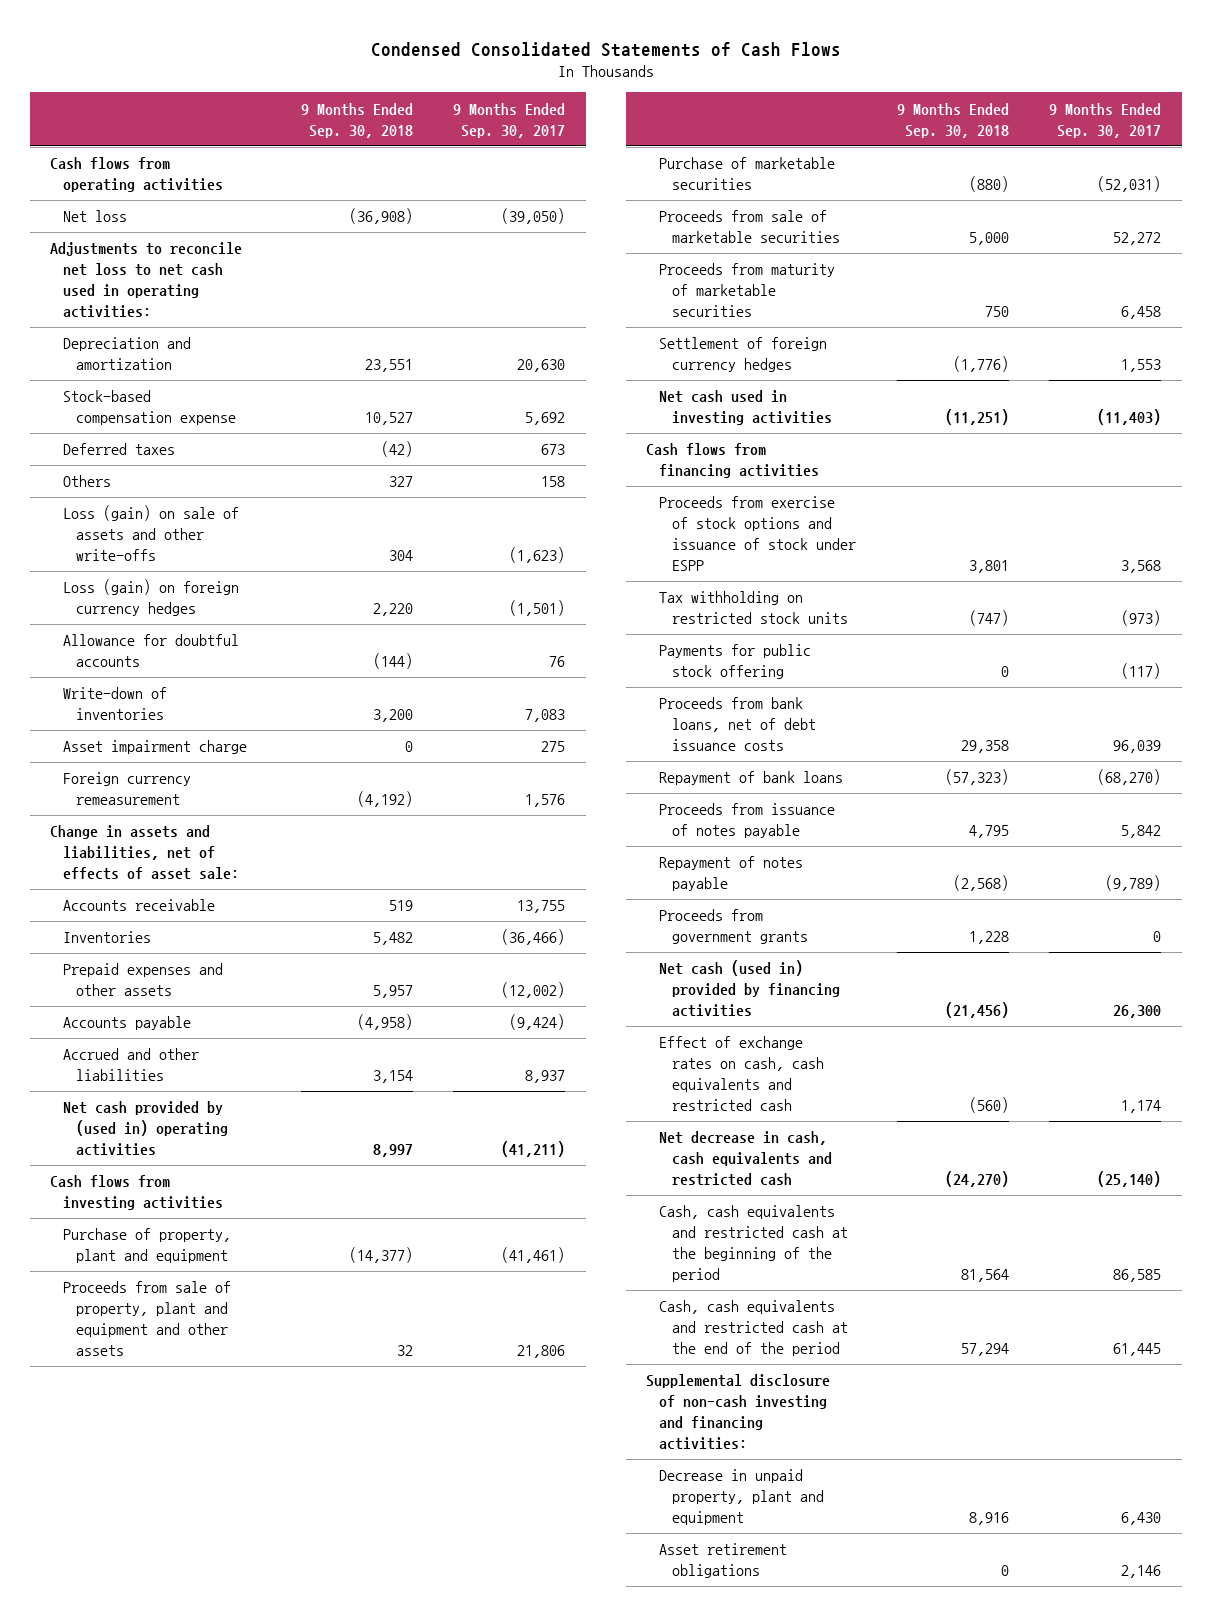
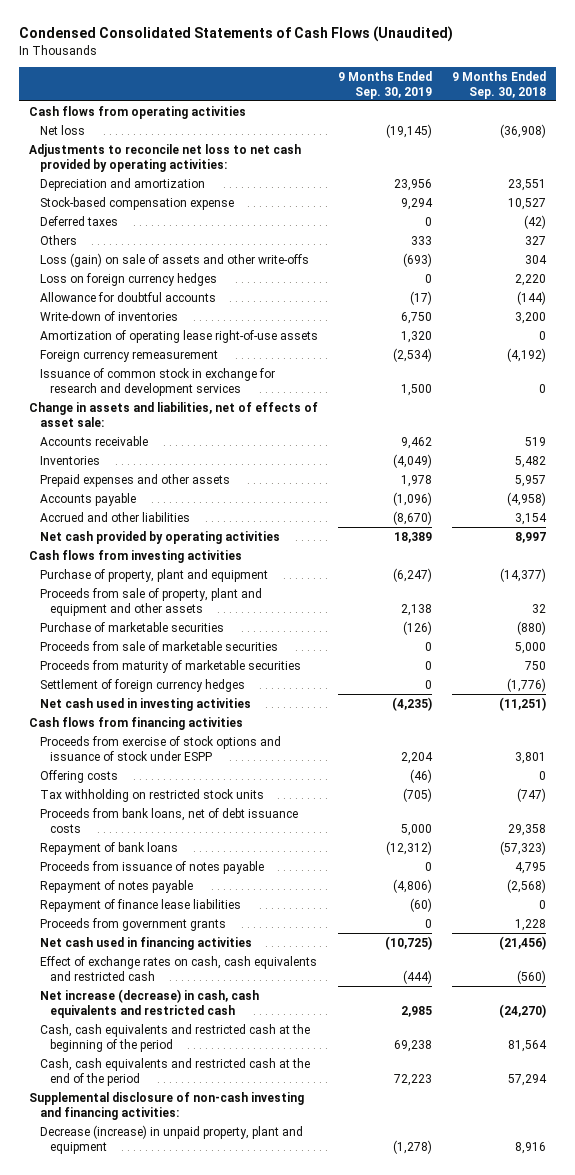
- Condensed Consolidated Statements of Cash Flows
+ Condensed Consolidated Statements of Cash Flows (Unaudited)
- | 9 Months Ended Sep. 30, 2018 | 9 Months Ended Sep. 30, 2017
+ | 9 Months Ended Sep. 30, 2019 | 9 Months Ended Sep. 30, 2018
- Adjustments to reconcile net loss to net cash used in operating activities:
+ Adjustments to reconcile net loss to net cash provided by operating activities:
- Loss (gain) on foreign currency hedges | 2,220 | (1,501)
+ Loss on foreign currency hedges | 0 | 2,220
- Asset impairment charge | 0 | 275
+ Amortization of operating lease right-of-use assets | 1,320 | 0
+ Issuance of common stock in exchange for research and development services | 1,500 | 0
- Net cash provided by (used in) operating activities | 8,997 | (41,211)
+ Net cash provided by operating activities | 18,389 | 8,997
+ Offering costs | (46) | 0
- Payments for public stock offering | 0 | (117)
+ Repayment of finance lease liabilities | (60) | 0
- Net cash (used in) provided by financing activities | (21,456) | 26,300
+ Net cash used in financing activities | (10,725) | (21,456)
- Net decrease in cash, cash equivalents and restricted cash | (24,270) | (25,140)
+ Net increase (decrease) in cash, cash equivalents and restricted cash | 2,985 | (24,270)
- Decrease in unpaid property, plant and equipment | 8,916 | 6,430
- Asset retirement obligations | 0 | 2,146
+ Decrease (increase) in unpaid property, plant and equipment | (1,278) | 8,916

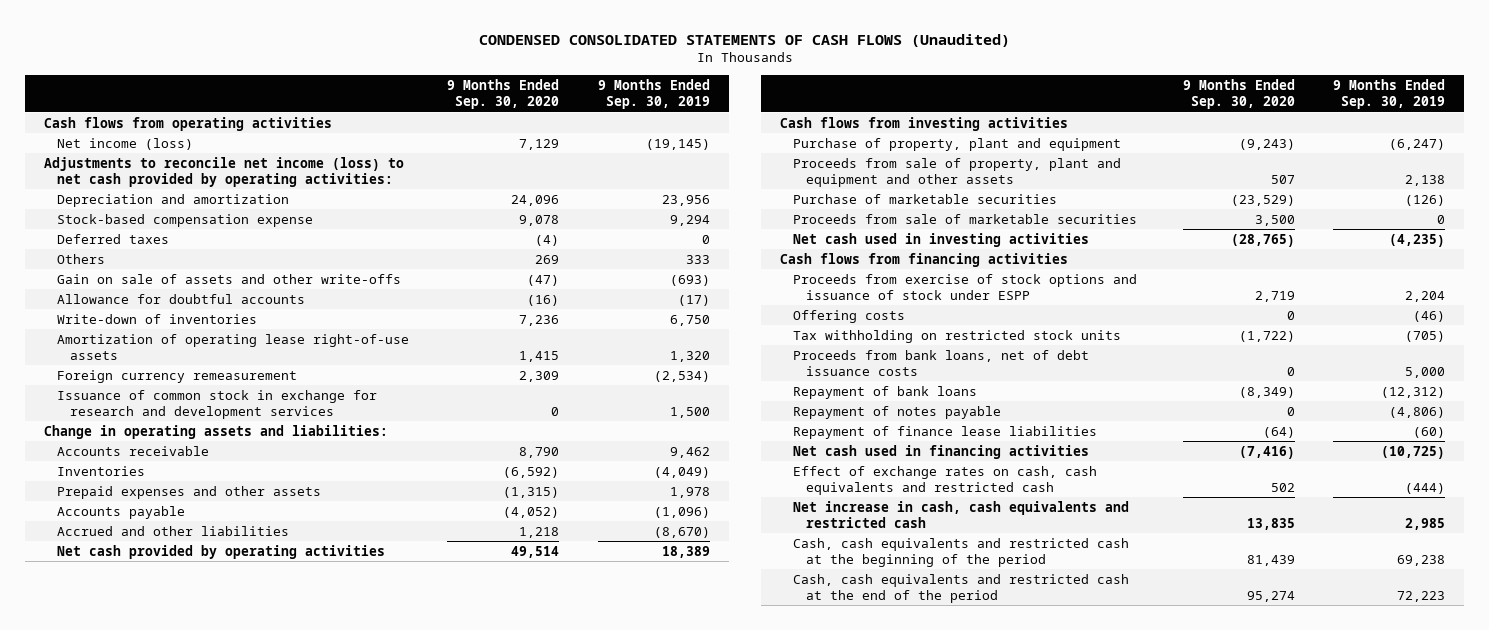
- Condensed Consolidated Statements of Cash Flows (Unaudited)
+ CONDENSED CONSOLIDATED STATEMENTS OF CASH FLOWS (Unaudited)
- | 9 Months Ended Sep. 30, 2019 | 9 Months Ended Sep. 30, 2018
+ | 9 Months Ended Sep. 30, 2020 | 9 Months Ended Sep. 30, 2019
- Net loss | (19,145) | (36,908)
- Adjustments to reconcile net loss to net cash provided by operating activities:
+ Net income (loss) | 7,129 | (19,145)
+ Adjustments to reconcile net income (loss) to net cash provided by operating activities:
- Loss (gain) on sale of assets and other write-offs | (693) | 304
- Loss on foreign currency hedges | 0 | 2,220
+ Gain on sale of assets and other write-offs | (47) | (693)
- Change in assets and liabilities, net of effects of asset sale:
+ Change in operating assets and liabilities:
- Proceeds from maturity of marketable securities | 0 | 750
- Settlement of foreign currency hedges | 0 | (1,776)
- Proceeds from issuance of notes payable | 0 | 4,795
- Proceeds from government grants | 0 | 1,228
- Net increase (decrease) in cash, cash equivalents and restricted cash | 2,985 | (24,270)
+ Net increase in cash, cash equivalents and restricted cash | 13,835 | 2,985
- Supplemental disclosure of non-cash investing and financing activities:
- Decrease (increase) in unpaid property, plant and equipment | (1,278) | 8,916

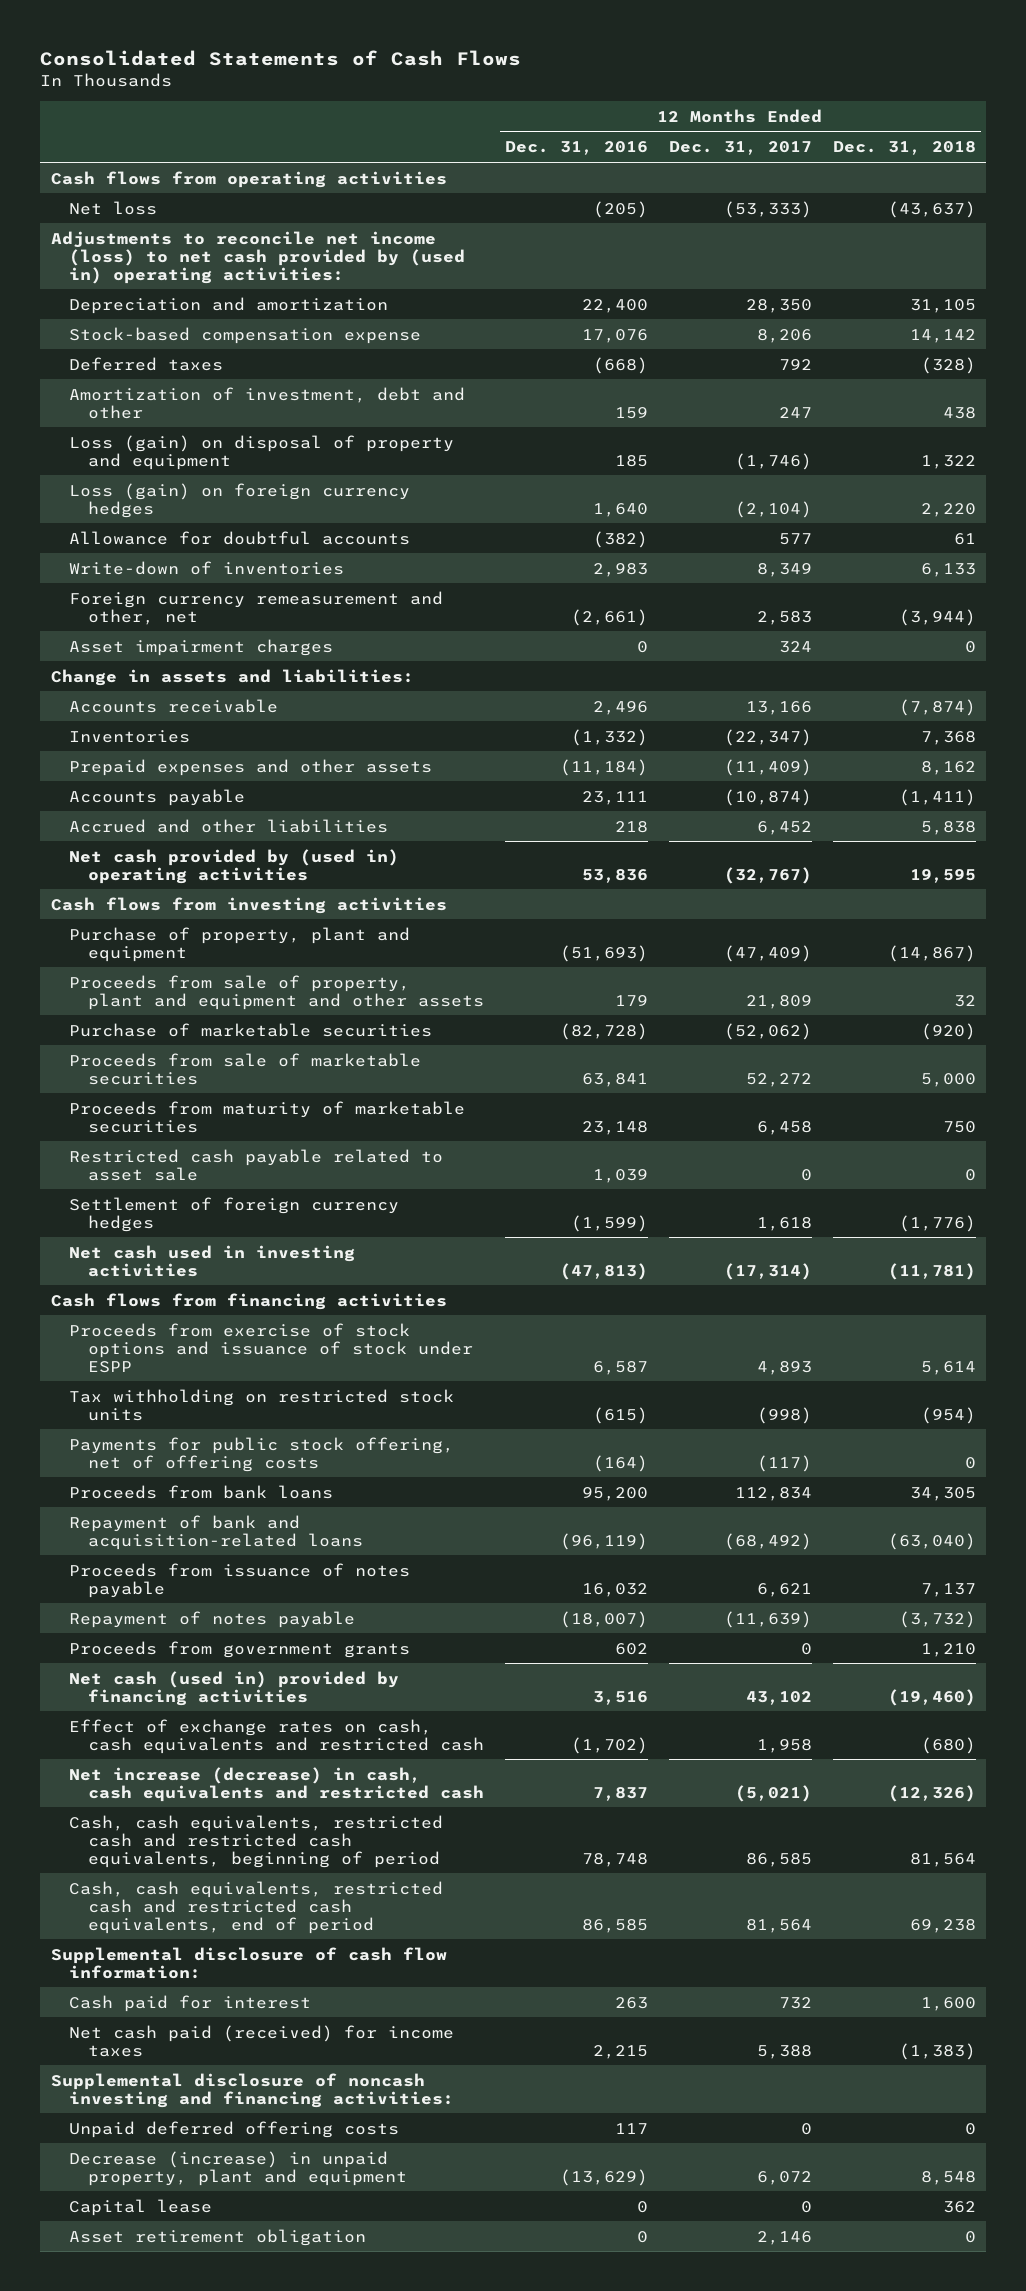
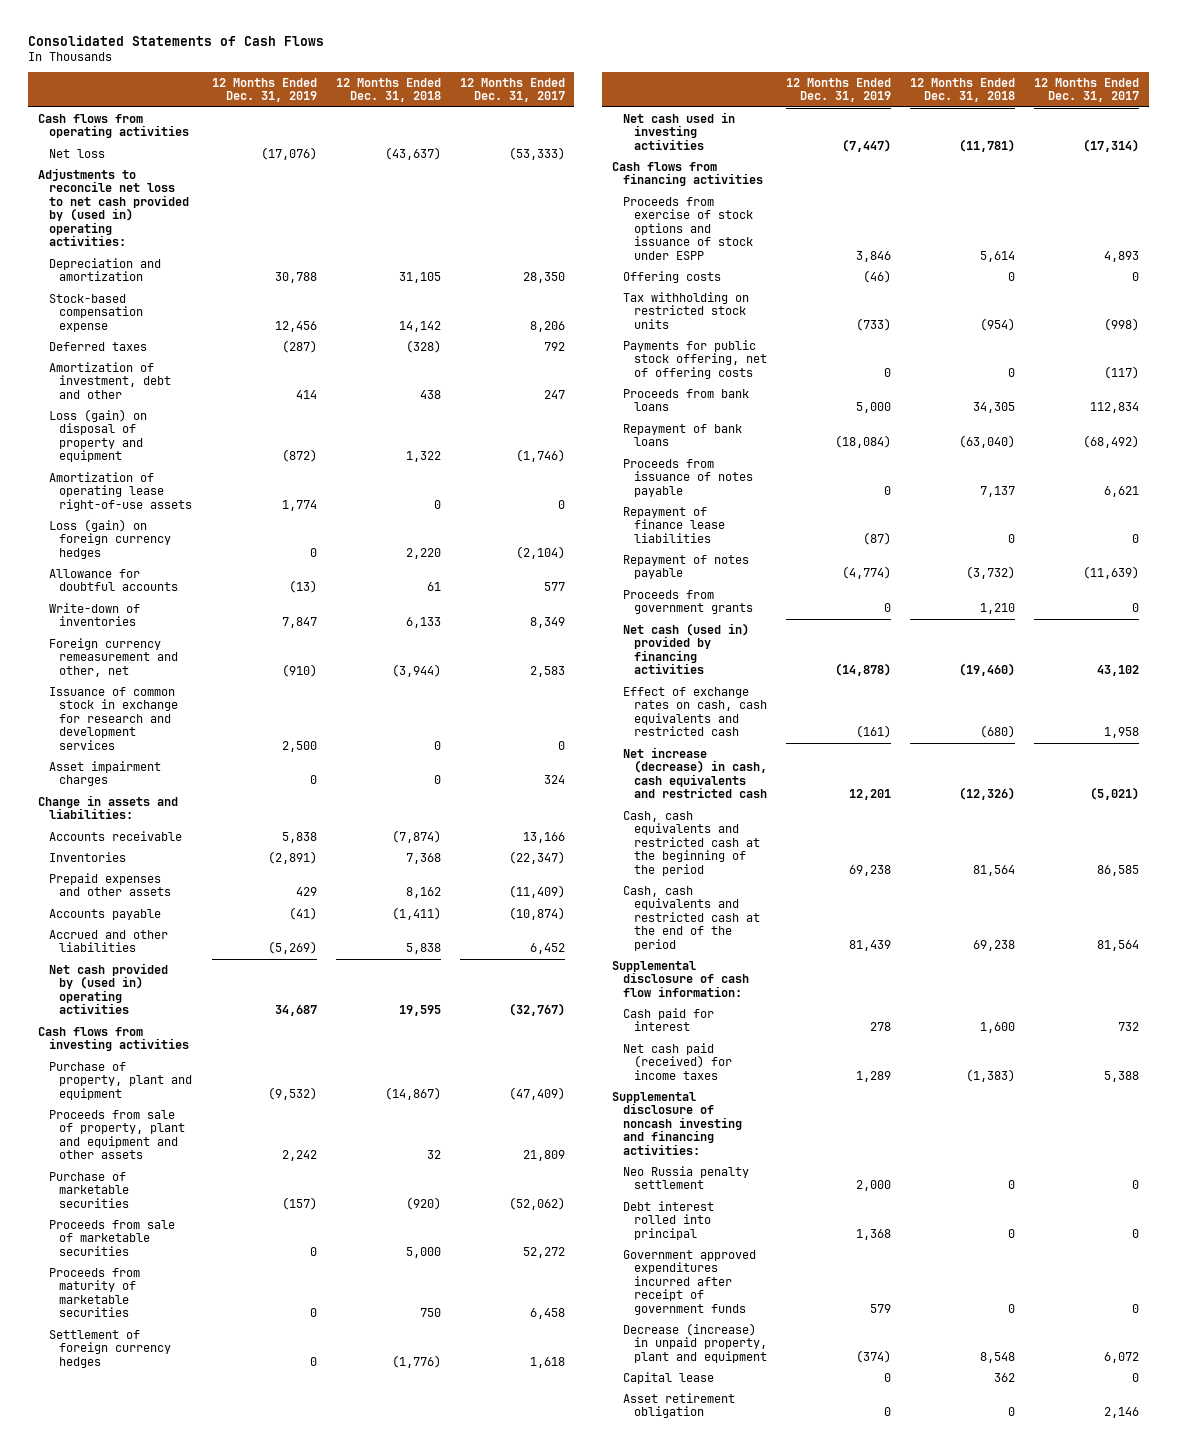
- | 12 Months Ended Dec. 31, 2016 | 12 Months Ended Dec. 31, 2017 | 12 Months Ended Dec. 31, 2018
+ | 12 Months Ended Dec. 31, 2019 | 12 Months Ended Dec. 31, 2018 | 12 Months Ended Dec. 31, 2017
- Adjustments to reconcile net income (loss) to net cash provided by (used in) operating activities:
+ Adjustments to reconcile net loss to net cash provided by (used in) operating activities:
+ Amortization of operating lease right-of-use assets | 1,774 | 0 | 0
+ Issuance of common stock in exchange for research and development services | 2,500 | 0 | 0
- Restricted cash payable related to asset sale | 1,039 | 0 | 0
+ Offering costs | (46) | 0 | 0
- Repayment of bank and acquisition-related loans | (96,119) | (68,492) | (63,040)
+ Repayment of bank loans | (18,084) | (63,040) | (68,492)
+ Repayment of finance lease liabilities | (87) | 0 | 0
- Cash, cash equivalents, restricted cash and restricted cash equivalents, beginning of period | 78,748 | 86,585 | 81,564
- Cash, cash equivalents, restricted cash and restricted cash equivalents, end of period | 86,585 | 81,564 | 69,238
+ Cash, cash equivalents and restricted cash at the beginning of the period | 69,238 | 81,564 | 86,585
+ Cash, cash equivalents and restricted cash at the end of the period | 81,439 | 69,238 | 81,564
- Unpaid deferred offering costs | 117 | 0 | 0
+ Neo Russia penalty settlement | 2,000 | 0 | 0
+ Debt interest rolled into principal | 1,368 | 0 | 0
+ Government approved expenditures incurred after receipt of government funds | 579 | 0 | 0

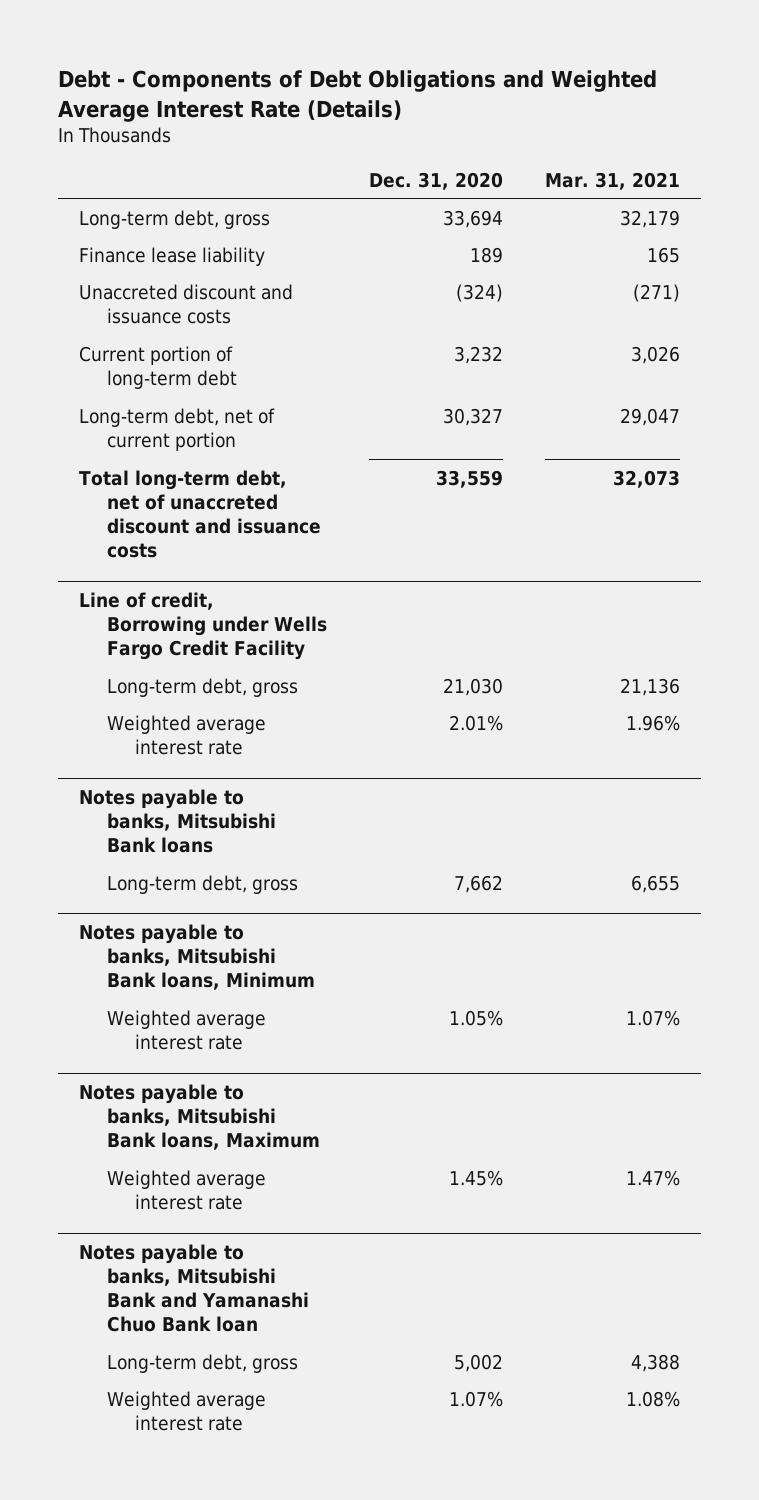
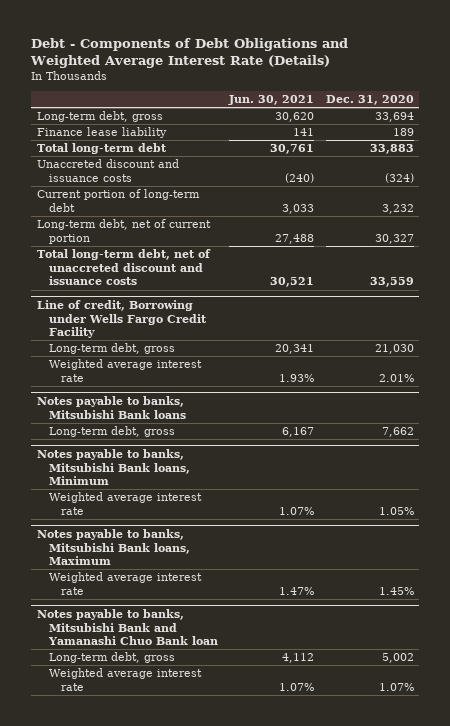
- | Dec. 31, 2020 | Mar. 31, 2021
+ | Jun. 30, 2021 | Dec. 31, 2020
+ Total long-term debt | 30,761 | 33,883

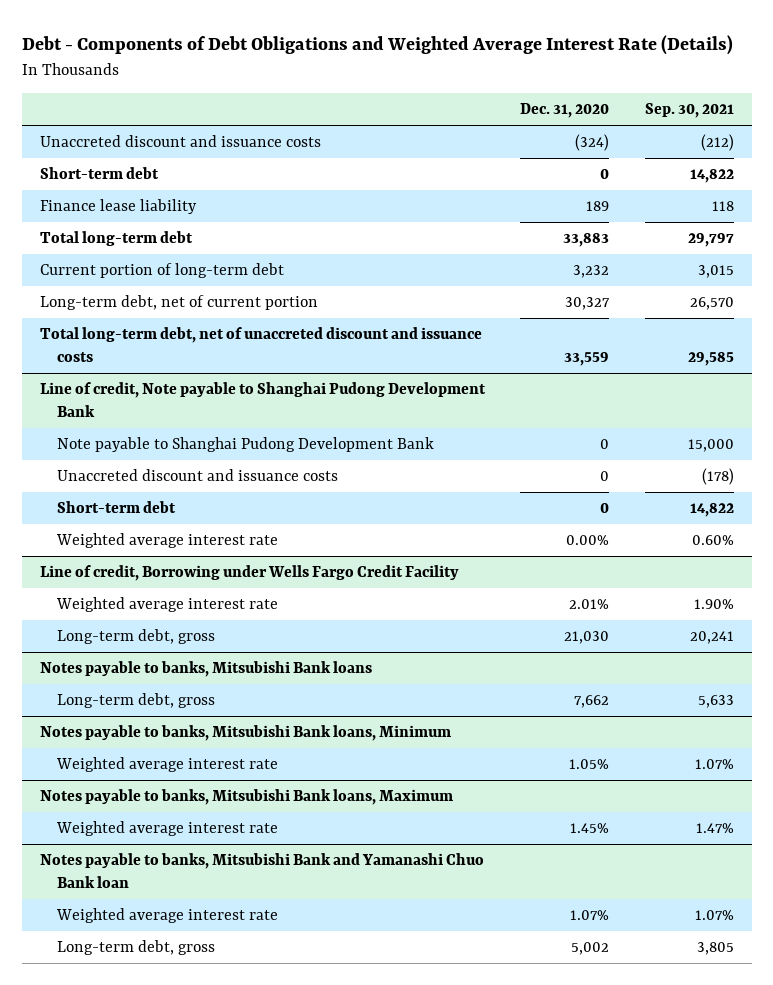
- | Jun. 30, 2021 | Dec. 31, 2020
+ | Dec. 31, 2020 | Sep. 30, 2021
- Long-term debt, gross | 30,620 | 33,694
moved up: Unaccreted discount and issuance costs | (324) | (212)
+ Short-term debt | 0 | 14,822
+ Line of credit, Note payable to Shanghai Pudong Development Bank
+ Note payable to Shanghai Pudong Development Bank | 0 | 15,000
+ Unaccreted discount and issuance costs | 0 | (178)
+ Short-term debt | 0 | 14,822
+ Weighted average interest rate | 0.00% | 0.60%
@ Line of credit, Borrowing under Wells Fargo Credit Facility
moved down: Long-term debt, gross | 21,030 | 20,241
@ Notes payable to banks, Mitsubishi Bank and Yamanashi Chuo Bank loan
moved down: Long-term debt, gross | 5,002 | 3,805

